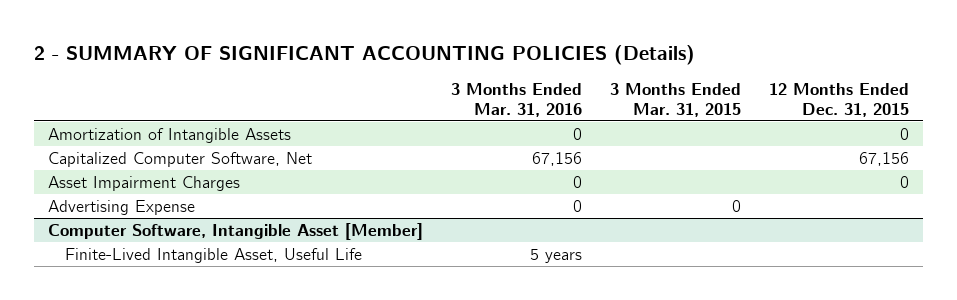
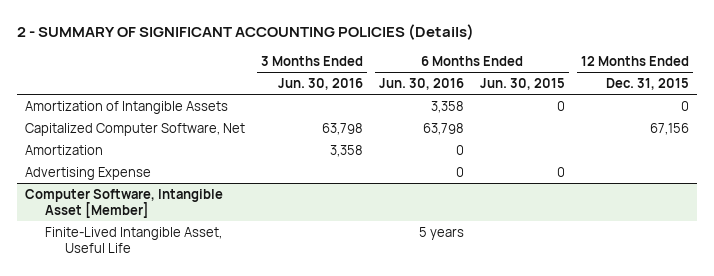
- | 3 Months Ended Mar. 31, 2016 | 3 Months Ended Mar. 31, 2015 | 12 Months Ended Dec. 31, 2015
+ | 3 Months Ended Jun. 30, 2016 | 6 Months Ended Jun. 30, 2016 | 6 Months Ended Jun. 30, 2015 | 12 Months Ended Dec. 31, 2015
- Asset Impairment Charges | 0 | | 0
+ Amortization | 3,358 | 0 | |

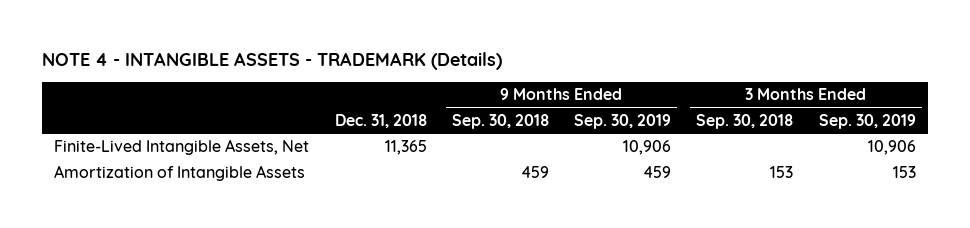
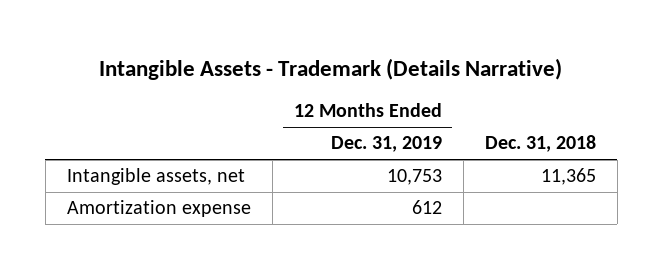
- NOTE 4 - INTANGIBLE ASSETS - TRADEMARK (Details)
+ Intangible Assets - Trademark (Details Narrative)
- | Dec. 31, 2018 | 9 Months Ended Sep. 30, 2018 | 9 Months Ended Sep. 30, 2019 | 3 Months Ended Sep. 30, 2018 | 3 Months Ended Sep. 30, 2019
+ | 12 Months Ended Dec. 31, 2019 | Dec. 31, 2018
- Finite-Lived Intangible Assets, Net | 11,365 | | 10,906 | | 10,906
- Amortization of Intangible Assets | | 459 | 459 | 153 | 153
+ Intangible assets, net | 10,753 | 11,365
+ Amortization expense | 612 |

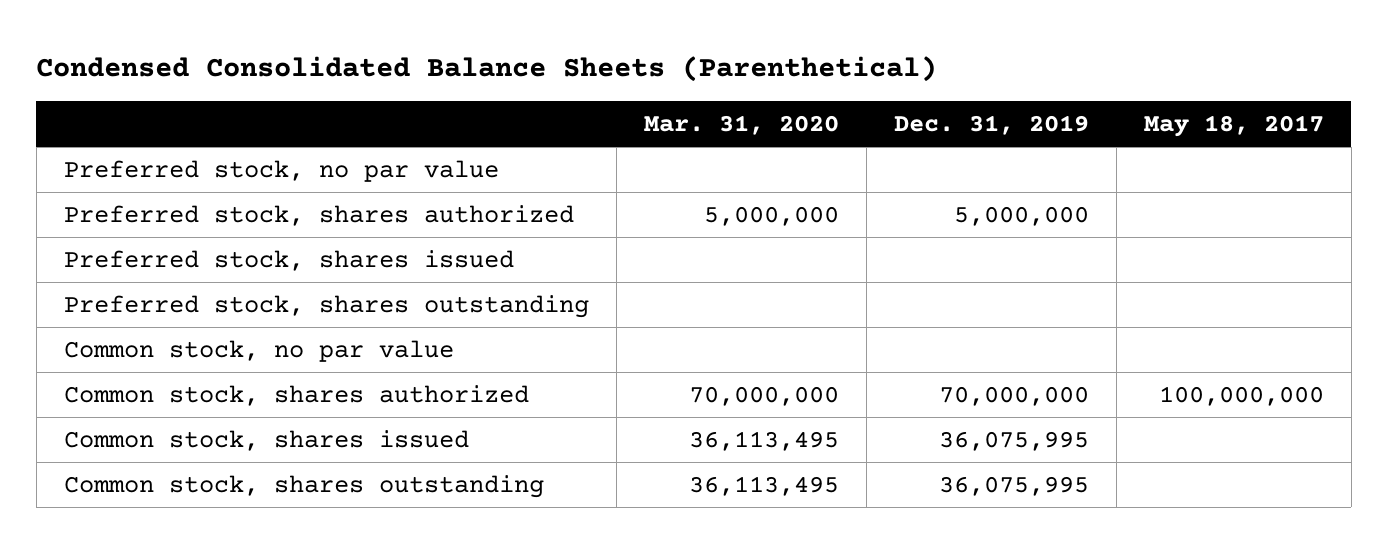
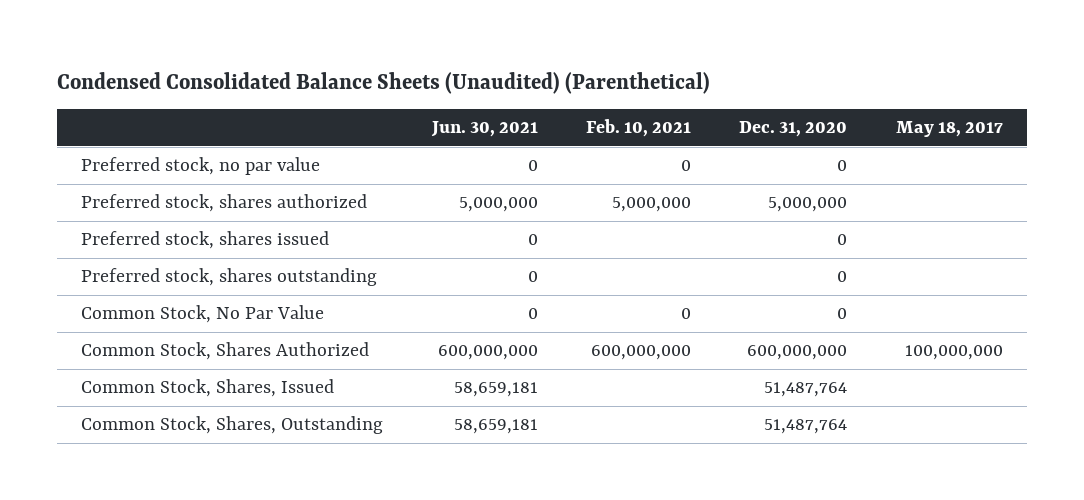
- Condensed Consolidated Balance Sheets (Parenthetical)
+ Condensed Consolidated Balance Sheets (Unaudited) (Parenthetical)
- | Mar. 31, 2020 | Dec. 31, 2019 | May 18, 2017
+ | Jun. 30, 2021 | Feb. 10, 2021 | Dec. 31, 2020 | May 18, 2017
- Common stock, no par value
- Common stock, shares authorized | 70,000,000 | 70,000,000 | 100,000,000
- Common stock, shares issued | 36,113,495 | 36,075,995 |
- Common stock, shares outstanding | 36,113,495 | 36,075,995 |
+ Common Stock, No Par Value | 0 | 0 | 0 |
+ Common Stock, Shares Authorized | 600,000,000 | 600,000,000 | 600,000,000 | 100,000,000
+ Common Stock, Shares, Issued | 58,659,181 | | 51,487,764 |
+ Common Stock, Shares, Outstanding | 58,659,181 | | 51,487,764 |

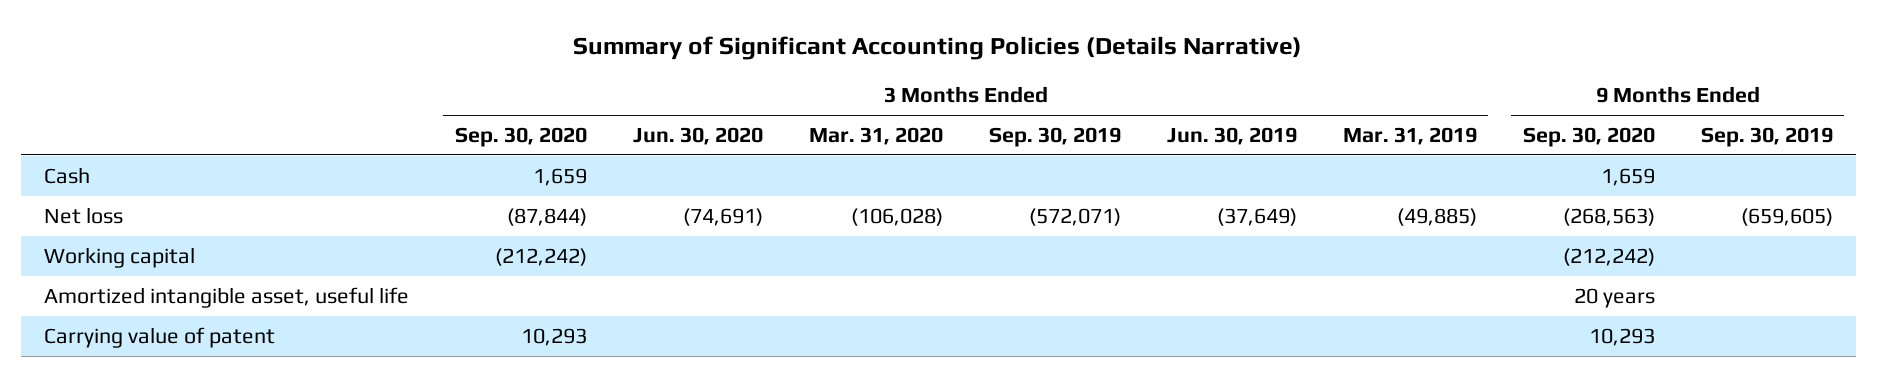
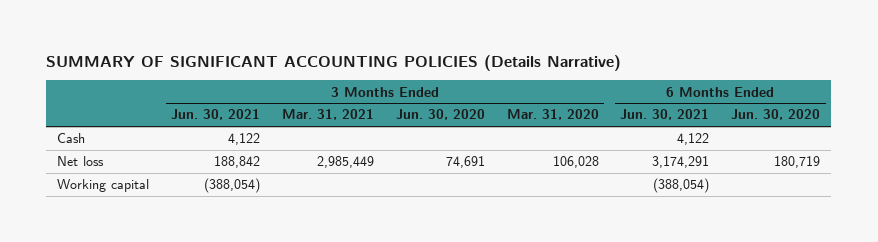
- Summary of Significant Accounting Policies (Details Narrative)
+ SUMMARY OF SIGNIFICANT ACCOUNTING POLICIES (Details Narrative)
- | 3 Months Ended Sep. 30, 2020 | 3 Months Ended Jun. 30, 2020 | 3 Months Ended Mar. 31, 2020 | 3 Months Ended Sep. 30, 2019 | 3 Months Ended Jun. 30, 2019 | 3 Months Ended Mar. 31, 2019 | 9 Months Ended Sep. 30, 2020 | 9 Months Ended Sep. 30, 2019
+ | 3 Months Ended Jun. 30, 2021 | 3 Months Ended Mar. 31, 2021 | 3 Months Ended Jun. 30, 2020 | 3 Months Ended Mar. 31, 2020 | 6 Months Ended Jun. 30, 2021 | 6 Months Ended Jun. 30, 2020
- Net loss | (87,844) | (74,691) | (106,028) | (572,071) | (37,649) | (49,885) | (268,563) | (659,605)
+ Net loss | 188,842 | 2,985,449 | 74,691 | 106,028 | 3,174,291 | 180,719
- Amortized intangible asset, useful life | | | | | | | 20 years |
- Carrying value of patent | 10,293 | | | | | | 10,293 |

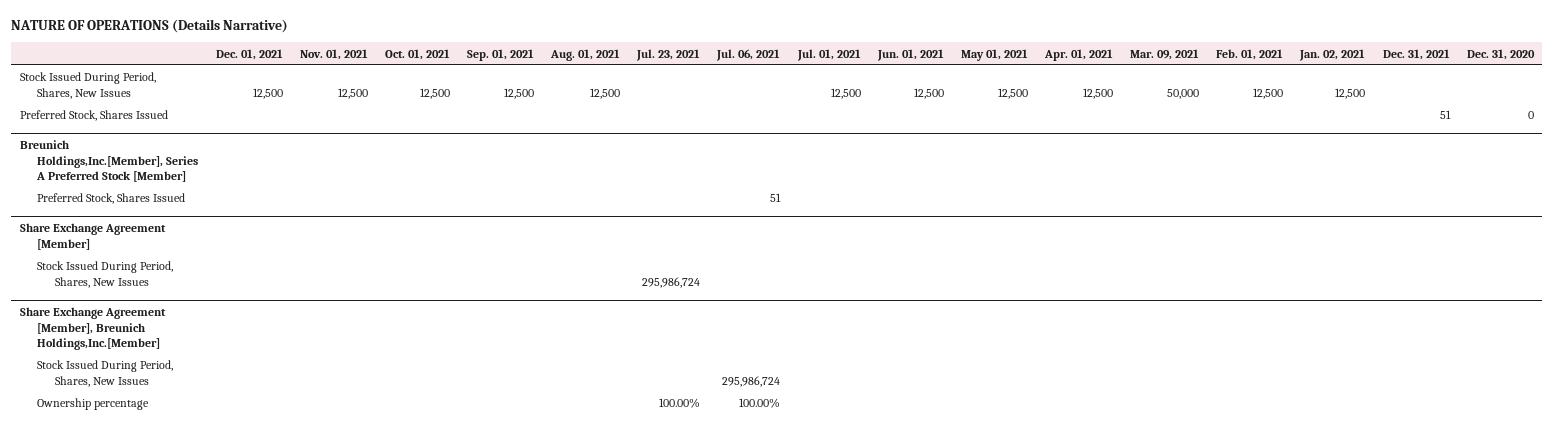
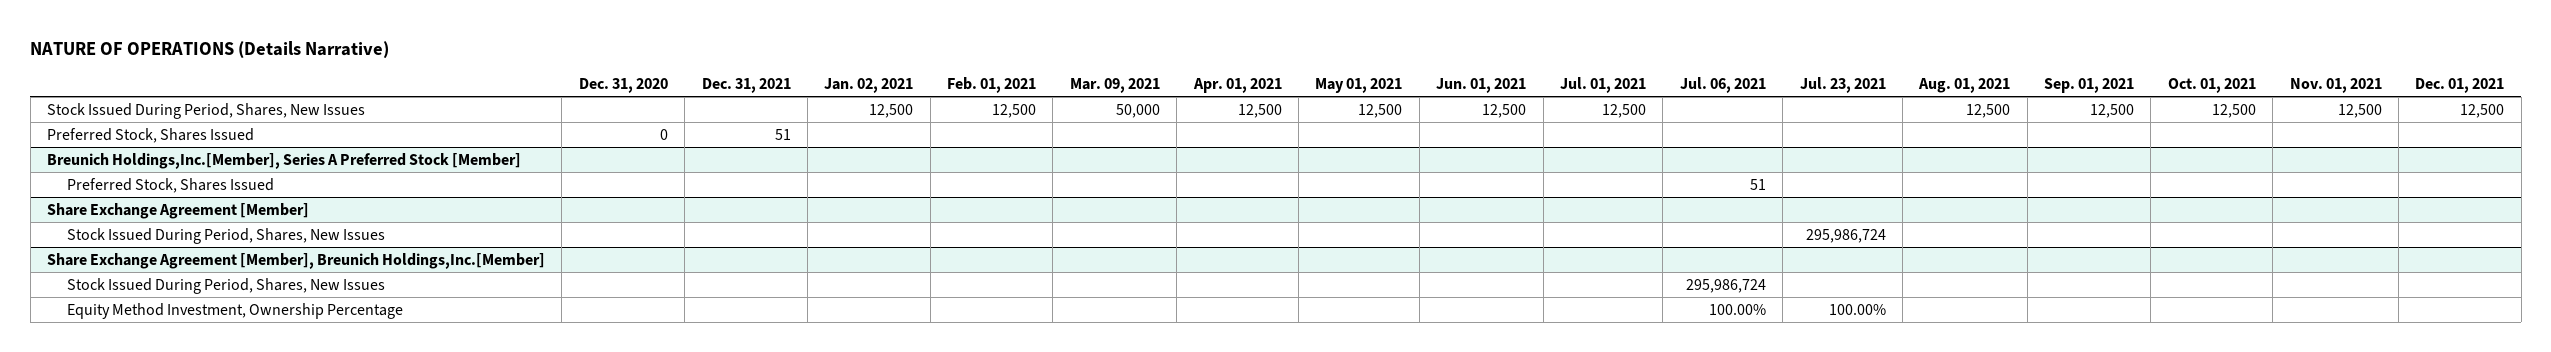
- | Dec. 01, 2021 | Nov. 01, 2021 | Oct. 01, 2021 | Sep. 01, 2021 | Aug. 01, 2021 | Jul. 23, 2021 | Jul. 06, 2021 | Jul. 01, 2021 | Jun. 01, 2021 | May 01, 2021 | Apr. 01, 2021 | Mar. 09, 2021 | Feb. 01, 2021 | Jan. 02, 2021 | Dec. 31, 2021 | Dec. 31, 2020
+ | Dec. 31, 2020 | Dec. 31, 2021 | Jan. 02, 2021 | Feb. 01, 2021 | Mar. 09, 2021 | Apr. 01, 2021 | May 01, 2021 | Jun. 01, 2021 | Jul. 01, 2021 | Jul. 06, 2021 | Jul. 23, 2021 | Aug. 01, 2021 | Sep. 01, 2021 | Oct. 01, 2021 | Nov. 01, 2021 | Dec. 01, 2021
@ Share Exchange Agreement [Member], Breunich Holdings,Inc.[Member]
- Ownership percentage | | | | | | 100.00% | 100.00% | | | | | | | | |
+ Equity Method Investment, Ownership Percentage | | | | | | | | | | 100.00% | 100.00% | | | | |

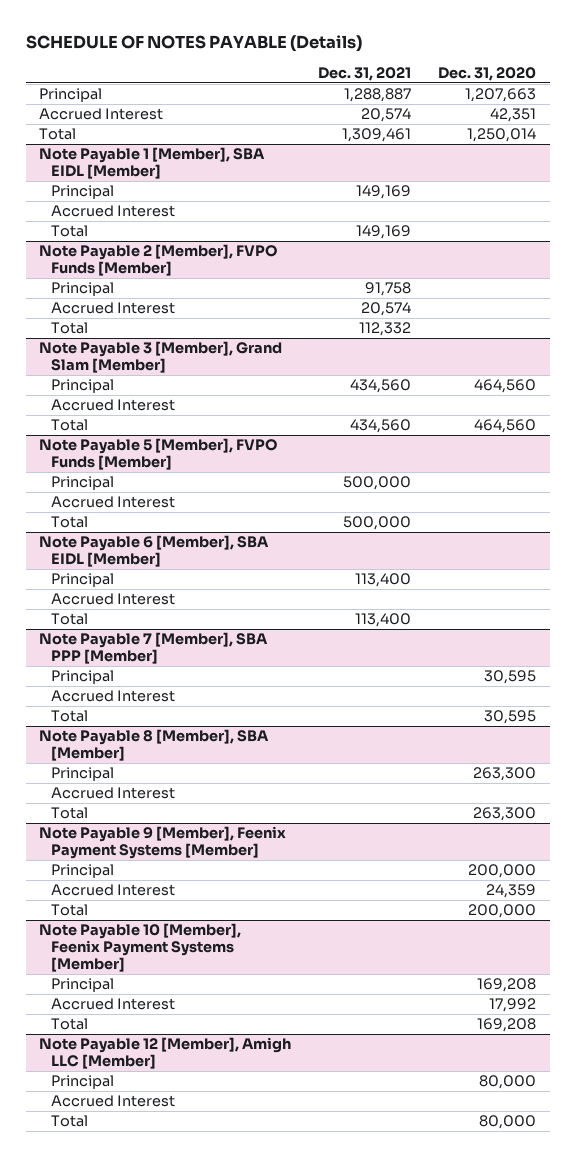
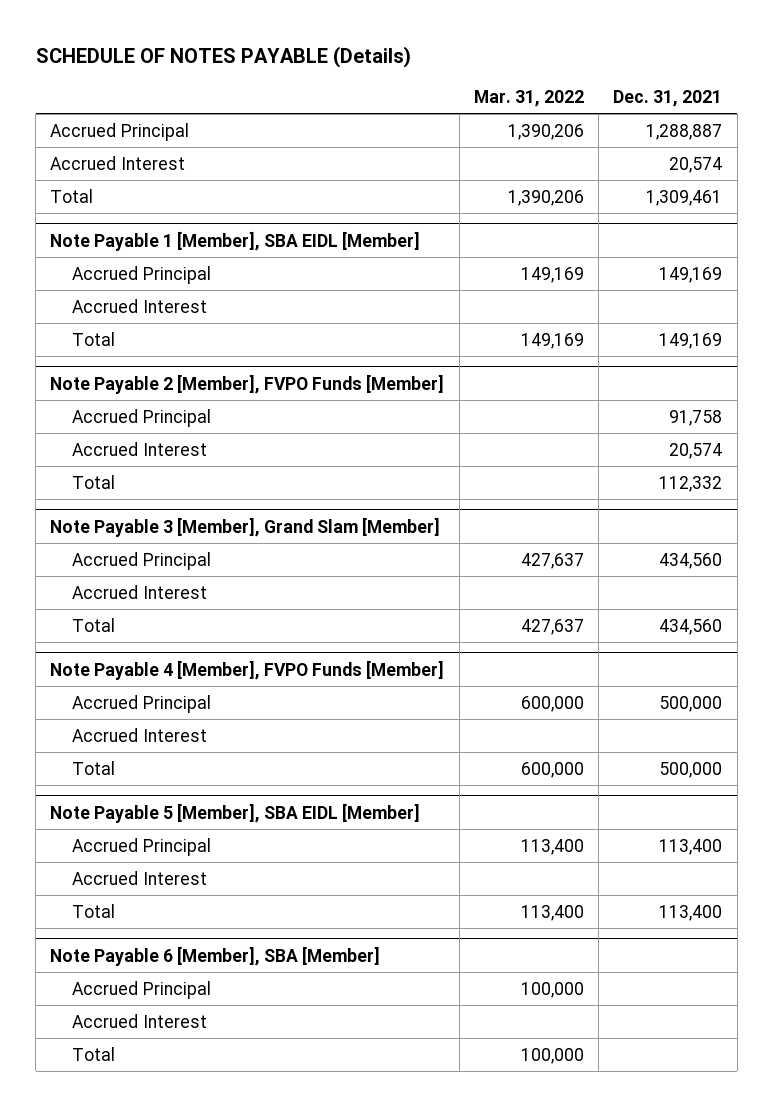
- | Dec. 31, 2021 | Dec. 31, 2020
+ | Mar. 31, 2022 | Dec. 31, 2021
- Principal | 1,288,887 | 1,207,663
+ Accrued Principal | 1,390,206 | 1,288,887
@ Note Payable 1 [Member], SBA EIDL [Member]
- Principal | 149,169 |
+ Accrued Principal | 149,169 | 149,169
@ Note Payable 2 [Member], FVPO Funds [Member]
- Principal | 91,758 |
+ Accrued Principal | | 91,758
@ Note Payable 3 [Member], Grand Slam [Member]
- Principal | 434,560 | 464,560
+ Accrued Principal | 427,637 | 434,560
- Note Payable 5 [Member], FVPO Funds [Member]
- Principal | 500,000 |
+ Note Payable 4 [Member], FVPO Funds [Member]
+ Accrued Principal | 600,000 | 500,000
- Note Payable 6 [Member], SBA EIDL [Member]
- Principal | 113,400 |
+ Note Payable 5 [Member], SBA EIDL [Member]
+ Accrued Principal | 113,400 | 113,400
- Note Payable 7 [Member], SBA PPP [Member]
- Principal | | 30,595
- Accrued Interest
- Total | | 30,595
- Note Payable 8 [Member], SBA [Member]
- Principal | | 263,300
+ Note Payable 6 [Member], SBA [Member]
+ Accrued Principal | 100,000 |
- Note Payable 9 [Member], Feenix Payment Systems [Member]
- Principal | | 200,000
- Accrued Interest | | 24,359
- Total | | 200,000
- Note Payable 10 [Member], Feenix Payment Systems [Member]
- Principal | | 169,208
- Accrued Interest | | 17,992
- Total | | 169,208
- Note Payable 12 [Member], Amigh LLC [Member]
- Principal | | 80,000
- Accrued Interest
- Total | | 80,000

